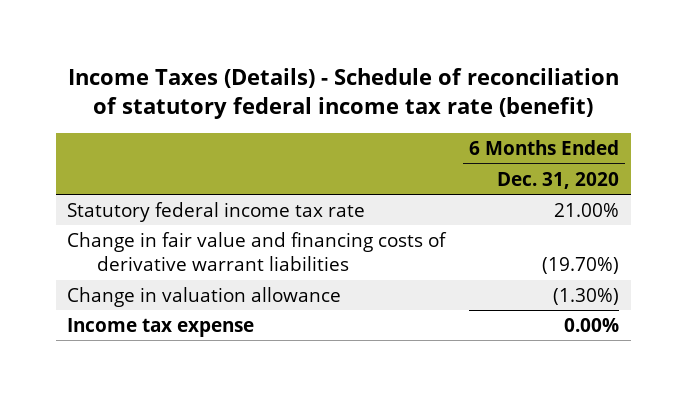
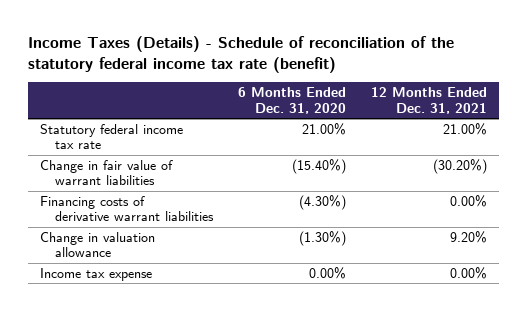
- Income Taxes (Details) - Schedule of reconciliation of statutory federal income tax rate (benefit)
+ Income Taxes (Details) - Schedule of reconciliation of the statutory federal income tax rate (benefit)
- | 6 Months Ended Dec. 31, 2020
+ | 6 Months Ended Dec. 31, 2020 | 12 Months Ended Dec. 31, 2021
- Change in fair value and financing costs of derivative warrant liabilities | (19.70%)
+ Change in fair value of warrant liabilities | (15.40%) | (30.20%)
+ Financing costs of derivative warrant liabilities | (4.30%) | 0.00%

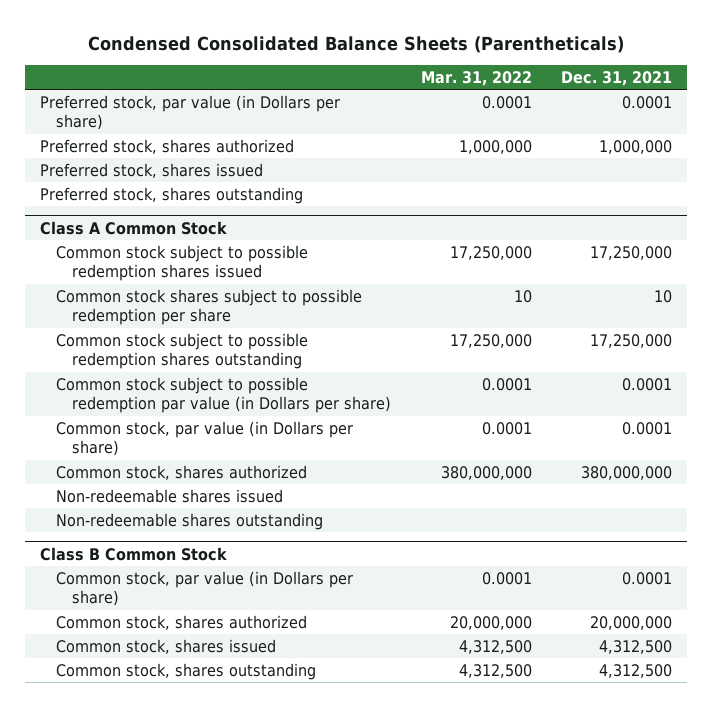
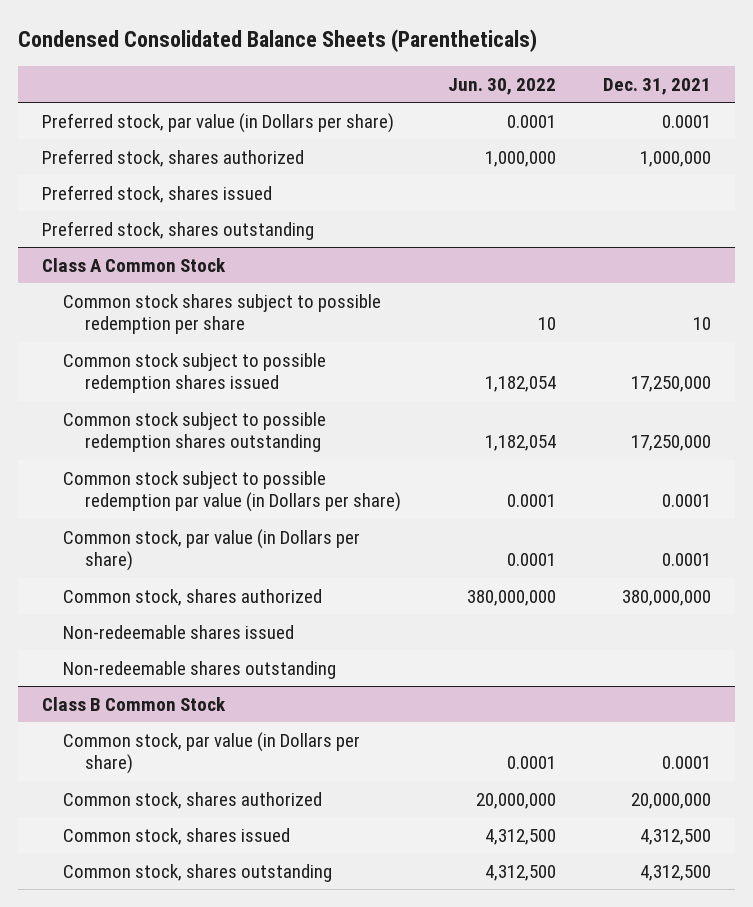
- | Mar. 31, 2022 | Dec. 31, 2021
+ | Jun. 30, 2022 | Dec. 31, 2021
@ Class A Common Stock
moved down: Common stock subject to possible redemption shares issued | 1,182,054 | 17,250,000

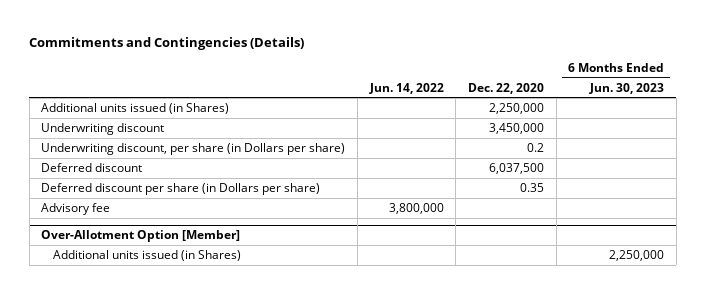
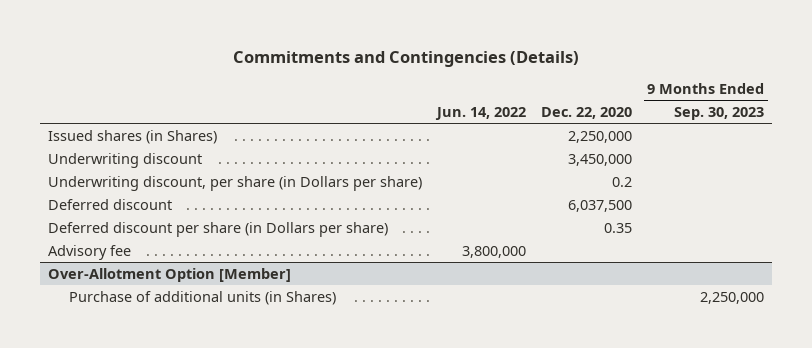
- | Jun. 14, 2022 | Dec. 22, 2020 | 6 Months Ended Jun. 30, 2023
+ | Jun. 14, 2022 | Dec. 22, 2020 | 9 Months Ended Sep. 30, 2023
- Additional units issued (in Shares) | | 2,250,000 |
+ Issued shares (in Shares) | | 2,250,000 |
@ Over-Allotment Option [Member]
- Additional units issued (in Shares) | | | 2,250,000
+ Purchase of additional units (in Shares) | | | 2,250,000

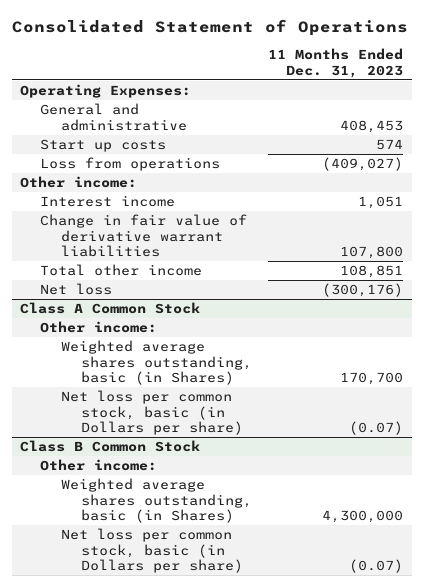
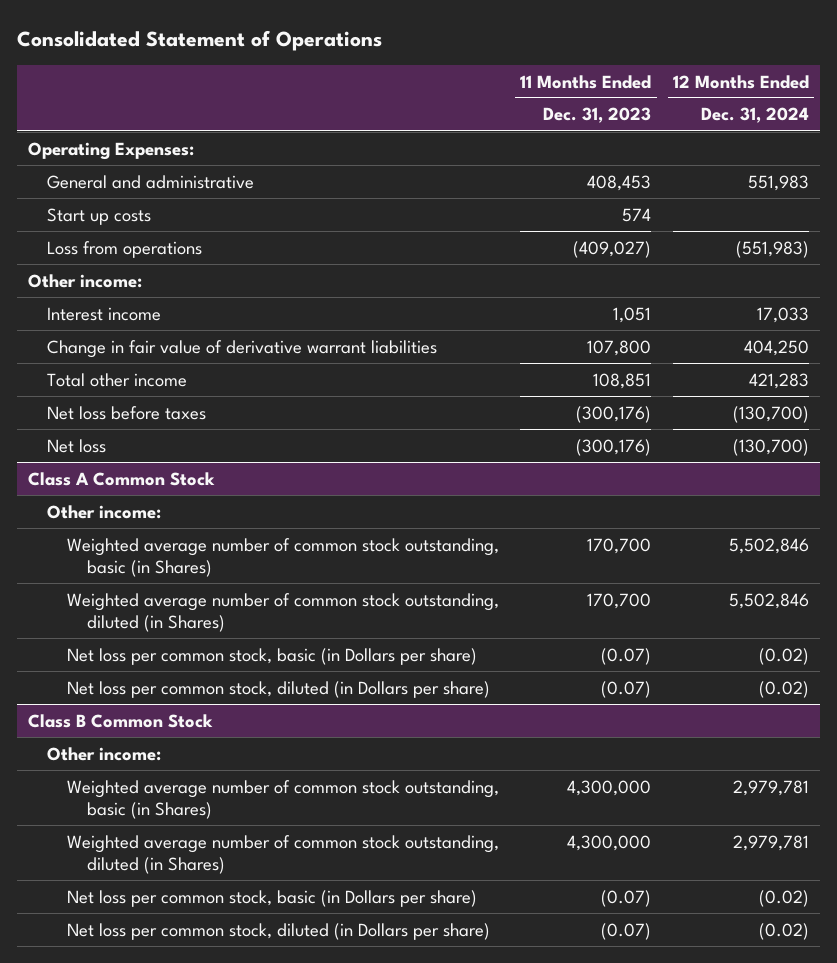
- | 11 Months Ended Dec. 31, 2023
+ | 11 Months Ended Dec. 31, 2023 | 12 Months Ended Dec. 31, 2024
+ Net loss before taxes | (300,176) | (130,700)
@ Class A Common Stock
- Weighted average shares outstanding, basic (in Shares) | 170,700
+ Weighted average number of common stock outstanding, basic (in Shares) | 170,700 | 5,502,846
+ Weighted average number of common stock outstanding, diluted (in Shares) | 170,700 | 5,502,846
+ Net loss per common stock, diluted (in Dollars per share) | (0.07) | (0.02)
@ Class B Common Stock
- Weighted average shares outstanding, basic (in Shares) | 4,300,000
+ Weighted average number of common stock outstanding, basic (in Shares) | 4,300,000 | 2,979,781
+ Weighted average number of common stock outstanding, diluted (in Shares) | 4,300,000 | 2,979,781
+ Net loss per common stock, diluted (in Dollars per share) | (0.07) | (0.02)

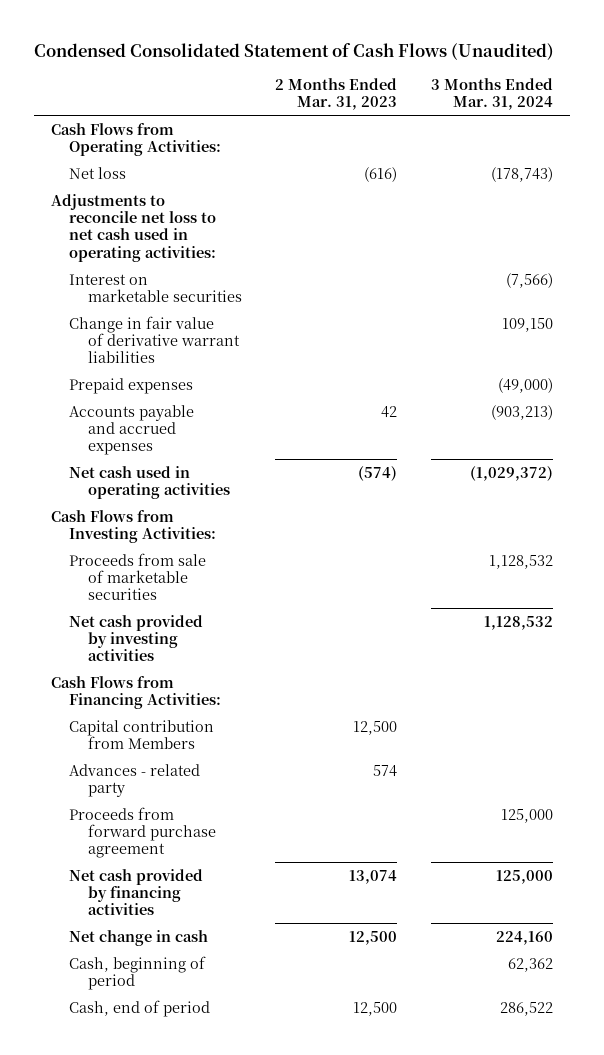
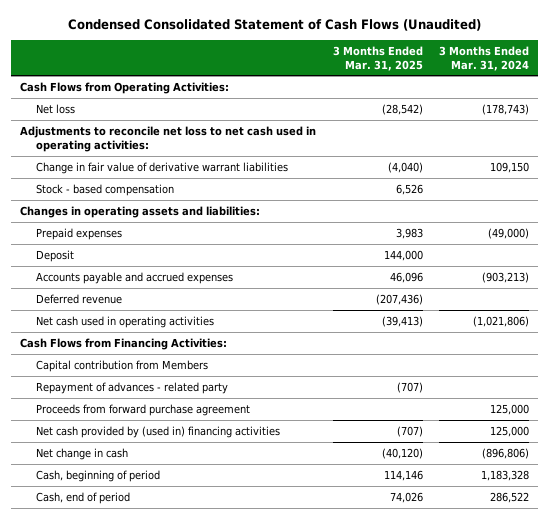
- | 2 Months Ended Mar. 31, 2023 | 3 Months Ended Mar. 31, 2024
+ | 3 Months Ended Mar. 31, 2025 | 3 Months Ended Mar. 31, 2024
- Interest on marketable securities | | (7,566)
+ Stock - based compensation | 6,526 |
+ Changes in operating assets and liabilities:
+ Deposit | 144,000 |
- Net cash used in operating activities | (574) | (1,029,372)
- Cash Flows from Investing Activities:
- Proceeds from sale of marketable securities | | 1,128,532
- Net cash provided by investing activities | | 1,128,532
+ Deferred revenue | (207,436) |
+ Net cash used in operating activities | (39,413) | (1,021,806)
- Advances - related party | 574 |
+ Repayment of advances - related party | (707) |
- Net cash provided by financing activities | 13,074 | 125,000
- Net change in cash | 12,500 | 224,160
- Cash, beginning of period | | 62,362
+ Net cash provided by (used in) financing activities | (707) | 125,000
+ Net change in cash | (40,120) | (896,806)
+ Cash, beginning of period | 114,146 | 1,183,328

